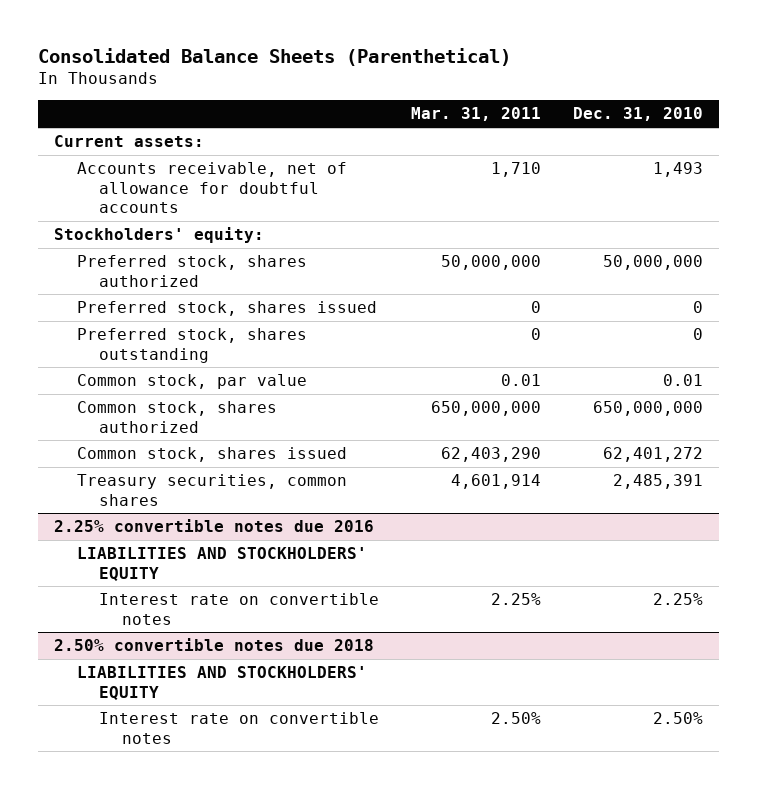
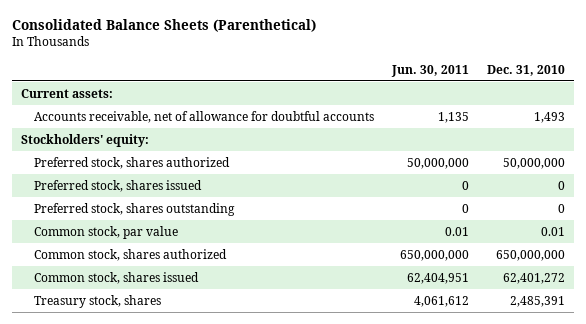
- | Mar. 31, 2011 | Dec. 31, 2010
+ | Jun. 30, 2011 | Dec. 31, 2010
- Treasury securities, common shares | 4,601,914 | 2,485,391
- 2.25% convertible notes due 2016
- LIABILITIES AND STOCKHOLDERS' EQUITY
- Interest rate on convertible notes | 2.25% | 2.25%
- 2.50% convertible notes due 2018
- LIABILITIES AND STOCKHOLDERS' EQUITY
- Interest rate on convertible notes | 2.50% | 2.50%
+ Treasury stock, shares | 4,061,612 | 2,485,391

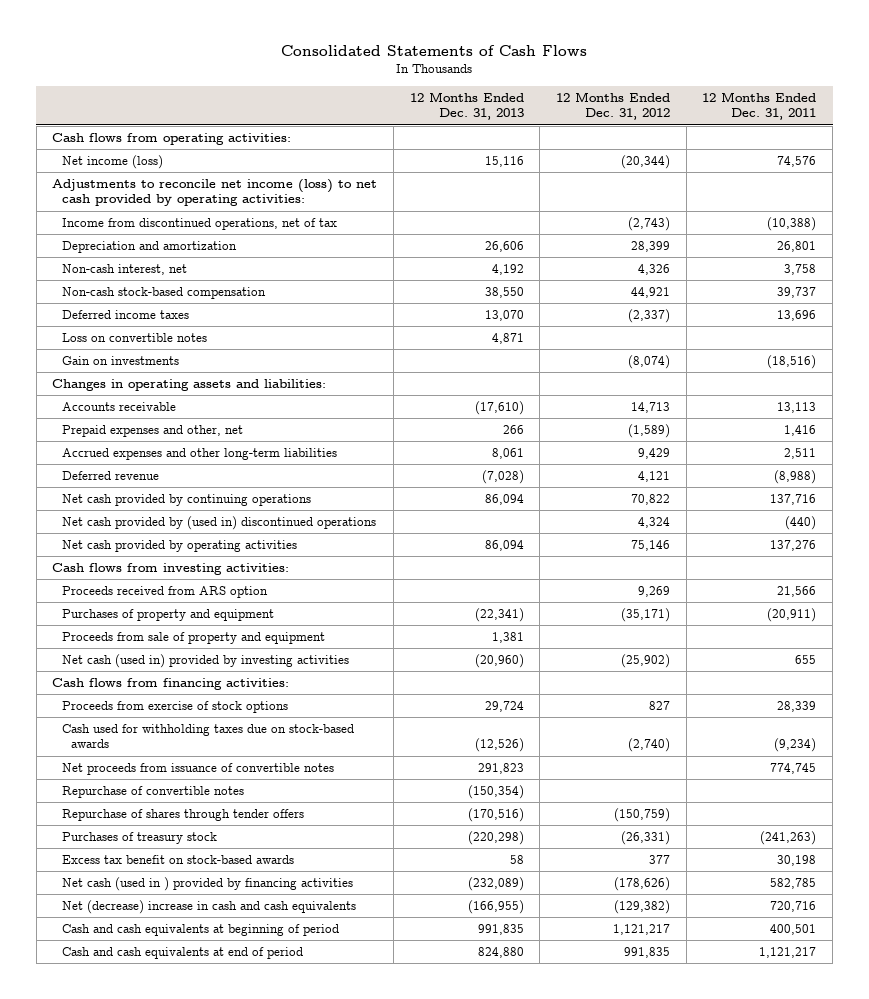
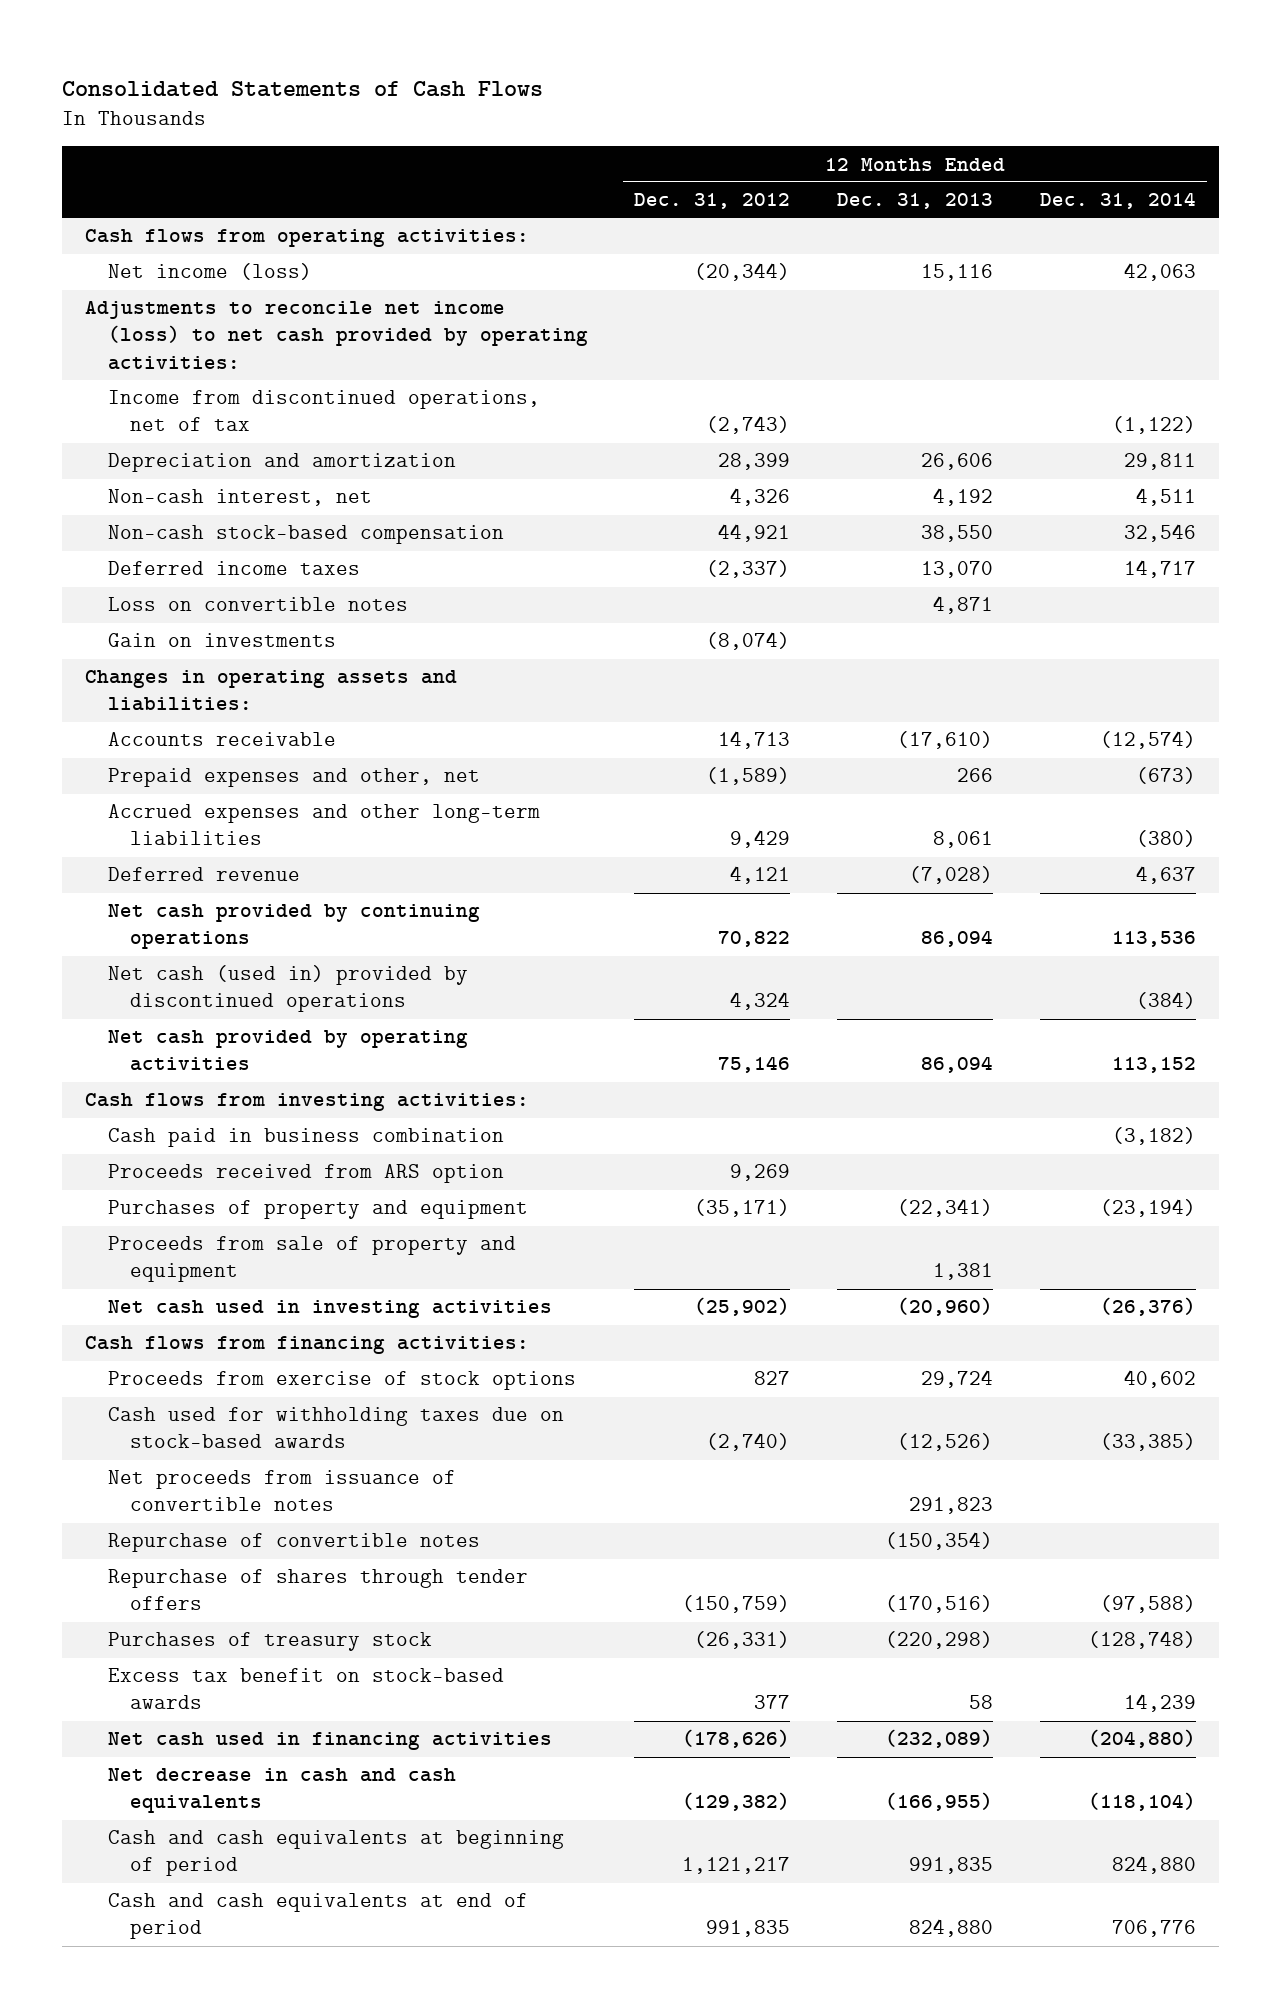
- | 12 Months Ended Dec. 31, 2013 | 12 Months Ended Dec. 31, 2012 | 12 Months Ended Dec. 31, 2011
+ | 12 Months Ended Dec. 31, 2012 | 12 Months Ended Dec. 31, 2013 | 12 Months Ended Dec. 31, 2014
- Net cash provided by (used in) discontinued operations | | 4,324 | (440)
+ Net cash (used in) provided by discontinued operations | 4,324 | | (384)
+ Cash paid in business combination | | | (3,182)
- Net cash (used in) provided by investing activities | (20,960) | (25,902) | 655
+ Net cash used in investing activities | (25,902) | (20,960) | (26,376)
- Net cash (used in ) provided by financing activities | (232,089) | (178,626) | 582,785
- Net (decrease) increase in cash and cash equivalents | (166,955) | (129,382) | 720,716
+ Net cash used in financing activities | (178,626) | (232,089) | (204,880)
+ Net decrease in cash and cash equivalents | (129,382) | (166,955) | (118,104)

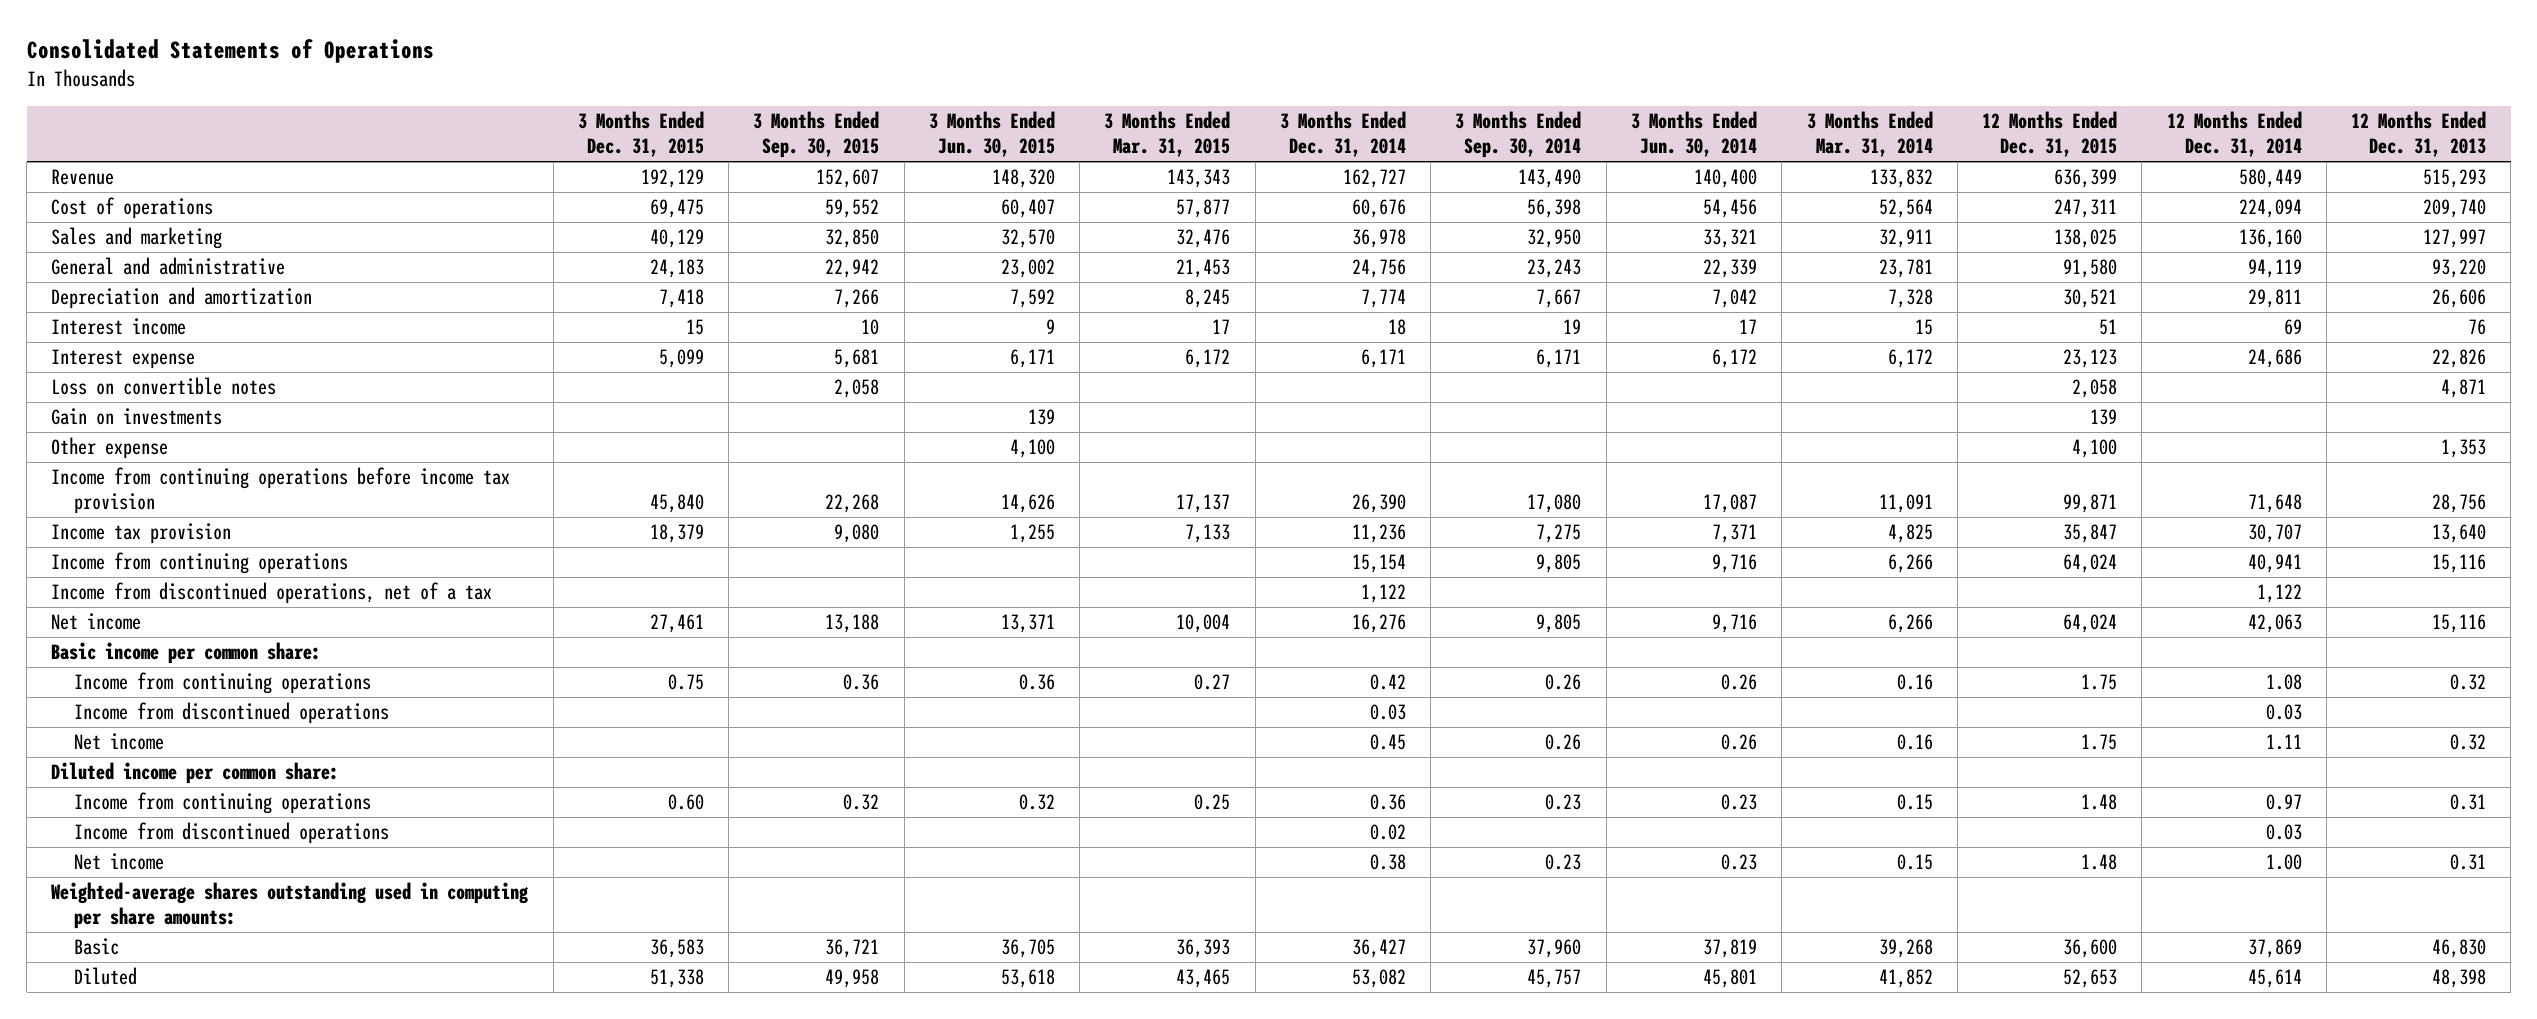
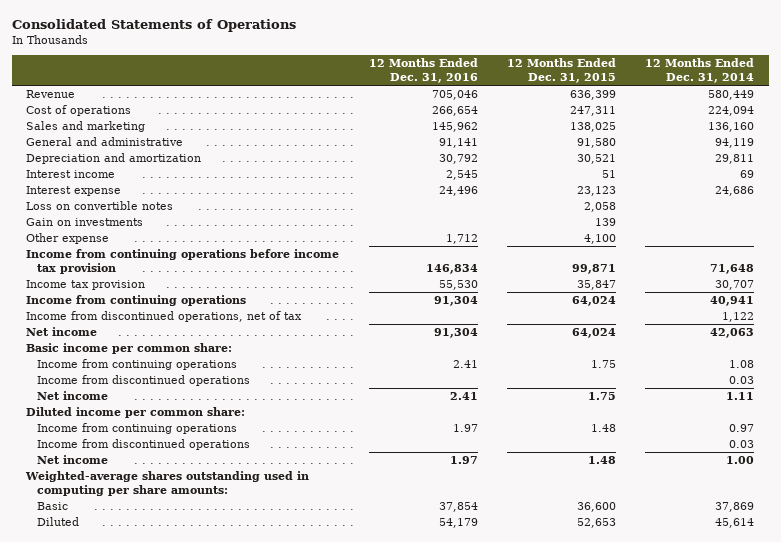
- | 3 Months Ended Dec. 31, 2015 | 3 Months Ended Sep. 30, 2015 | 3 Months Ended Jun. 30, 2015 | 3 Months Ended Mar. 31, 2015 | 3 Months Ended Dec. 31, 2014 | 3 Months Ended Sep. 30, 2014 | 3 Months Ended Jun. 30, 2014 | 3 Months Ended Mar. 31, 2014 | 12 Months Ended Dec. 31, 2015 | 12 Months Ended Dec. 31, 2014 | 12 Months Ended Dec. 31, 2013
+ | 12 Months Ended Dec. 31, 2016 | 12 Months Ended Dec. 31, 2015 | 12 Months Ended Dec. 31, 2014
- Income from discontinued operations, net of a tax | | | | | 1,122 | | | | | 1,122 |
+ Income from discontinued operations, net of tax | | | 1,122

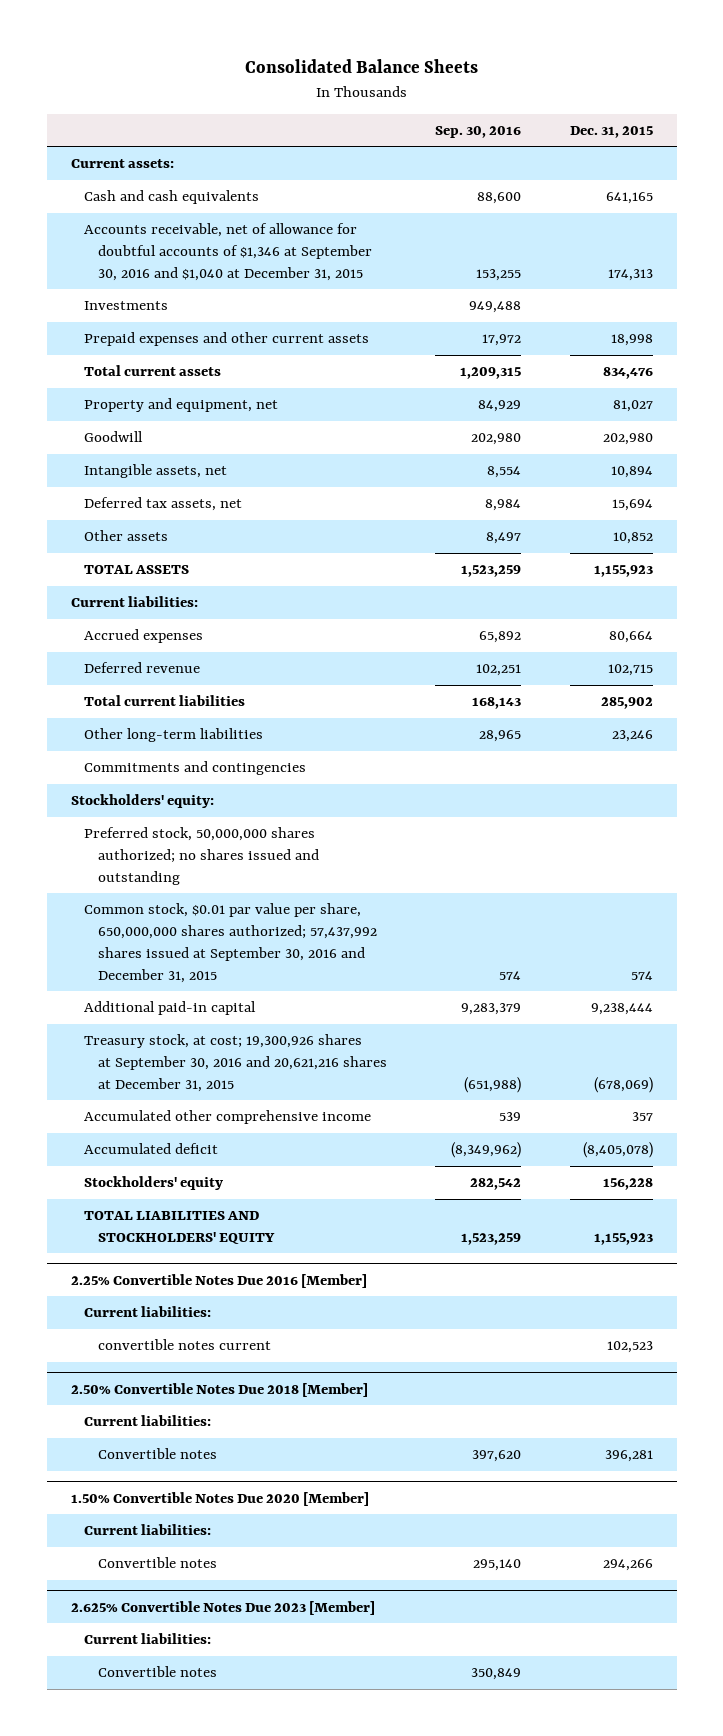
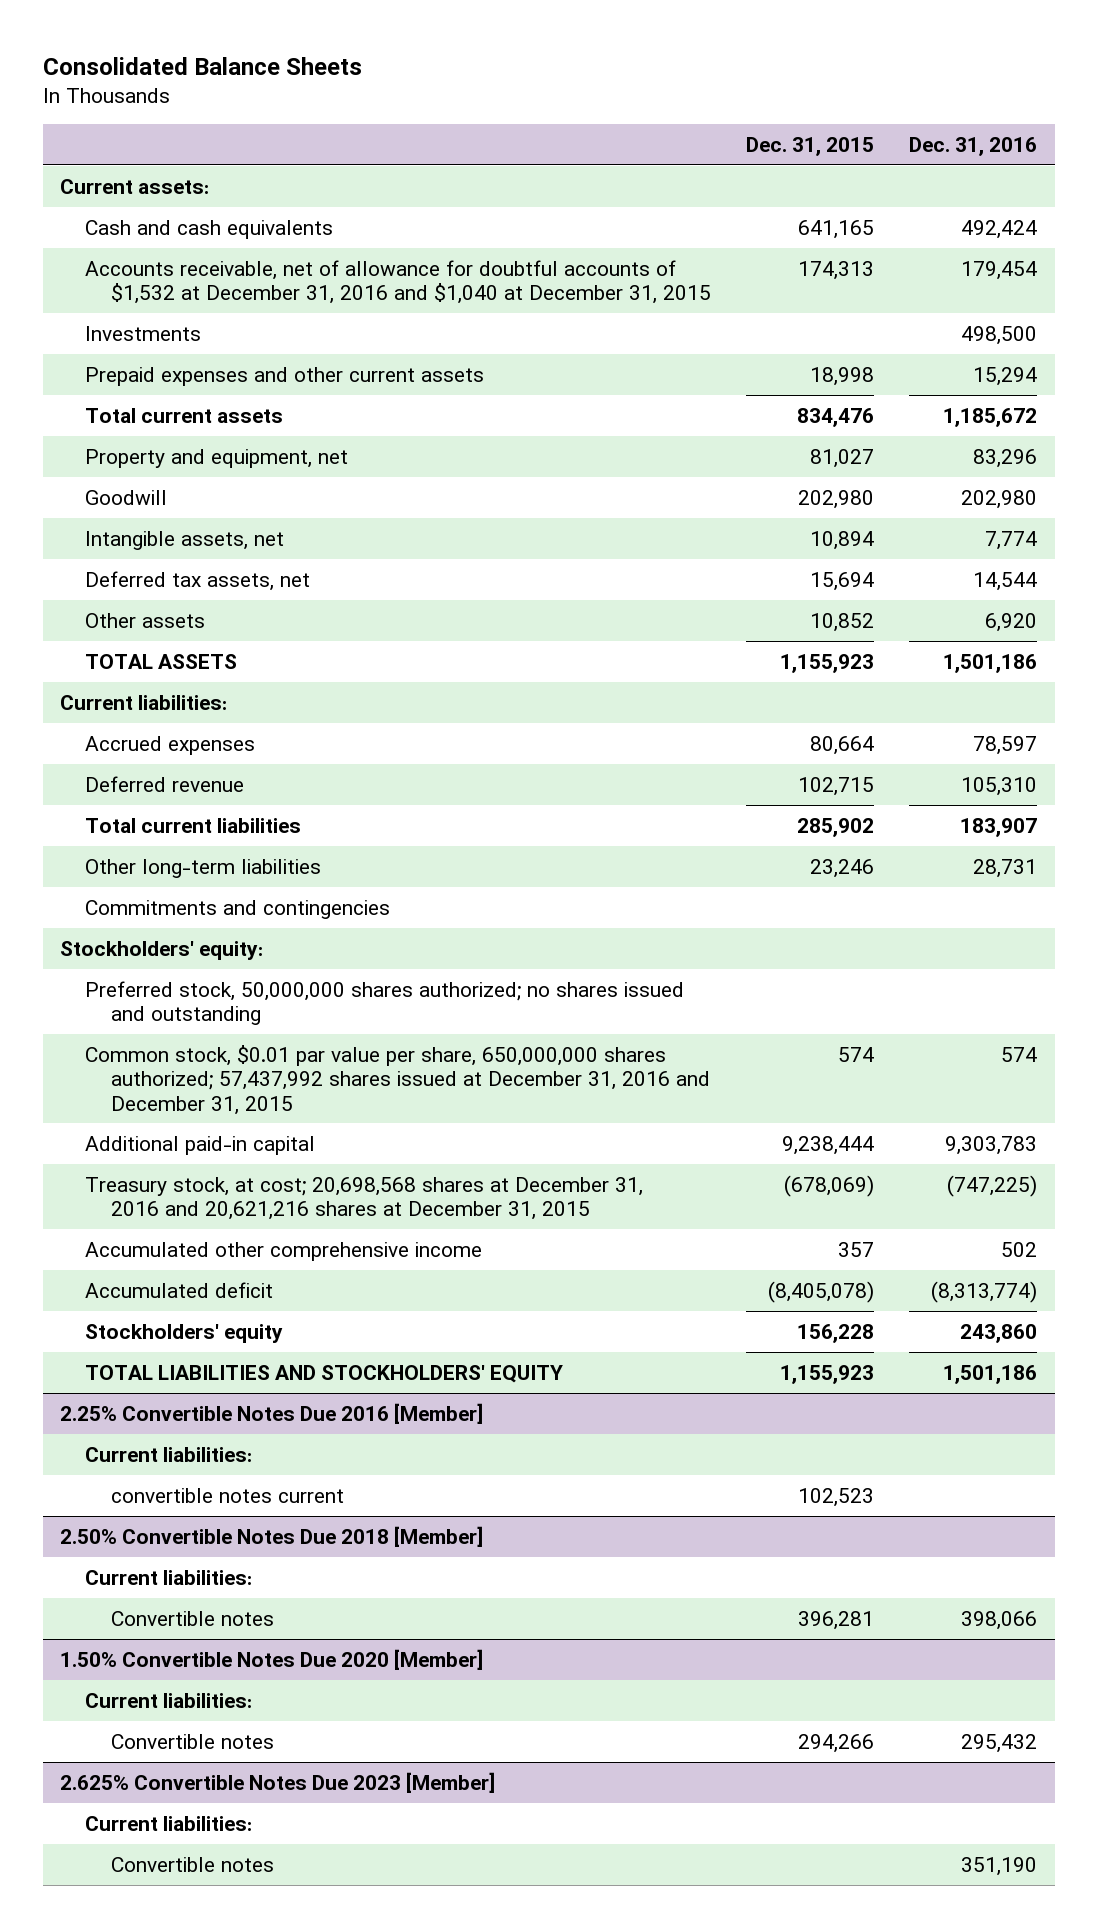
- | Sep. 30, 2016 | Dec. 31, 2015
+ | Dec. 31, 2015 | Dec. 31, 2016
- Accounts receivable, net of allowance for doubtful accounts of $1,346 at September 30, 2016 and $1,040 at December 31, 2015 | 153,255 | 174,313
+ Accounts receivable, net of allowance for doubtful accounts of $1,532 at December 31, 2016 and $1,040 at December 31, 2015 | 174,313 | 179,454
- Common stock, $0.01 par value per share, 650,000,000 shares authorized; 57,437,992 shares issued at September 30, 2016 and December 31, 2015 | 574 | 574
+ Common stock, $0.01 par value per share, 650,000,000 shares authorized; 57,437,992 shares issued at December 31, 2016 and December 31, 2015 | 574 | 574
- Treasury stock, at cost; 19,300,926 shares at September 30, 2016 and 20,621,216 shares at December 31, 2015 | (651,988) | (678,069)
+ Treasury stock, at cost; 20,698,568 shares at December 31, 2016 and 20,621,216 shares at December 31, 2015 | (678,069) | (747,225)

